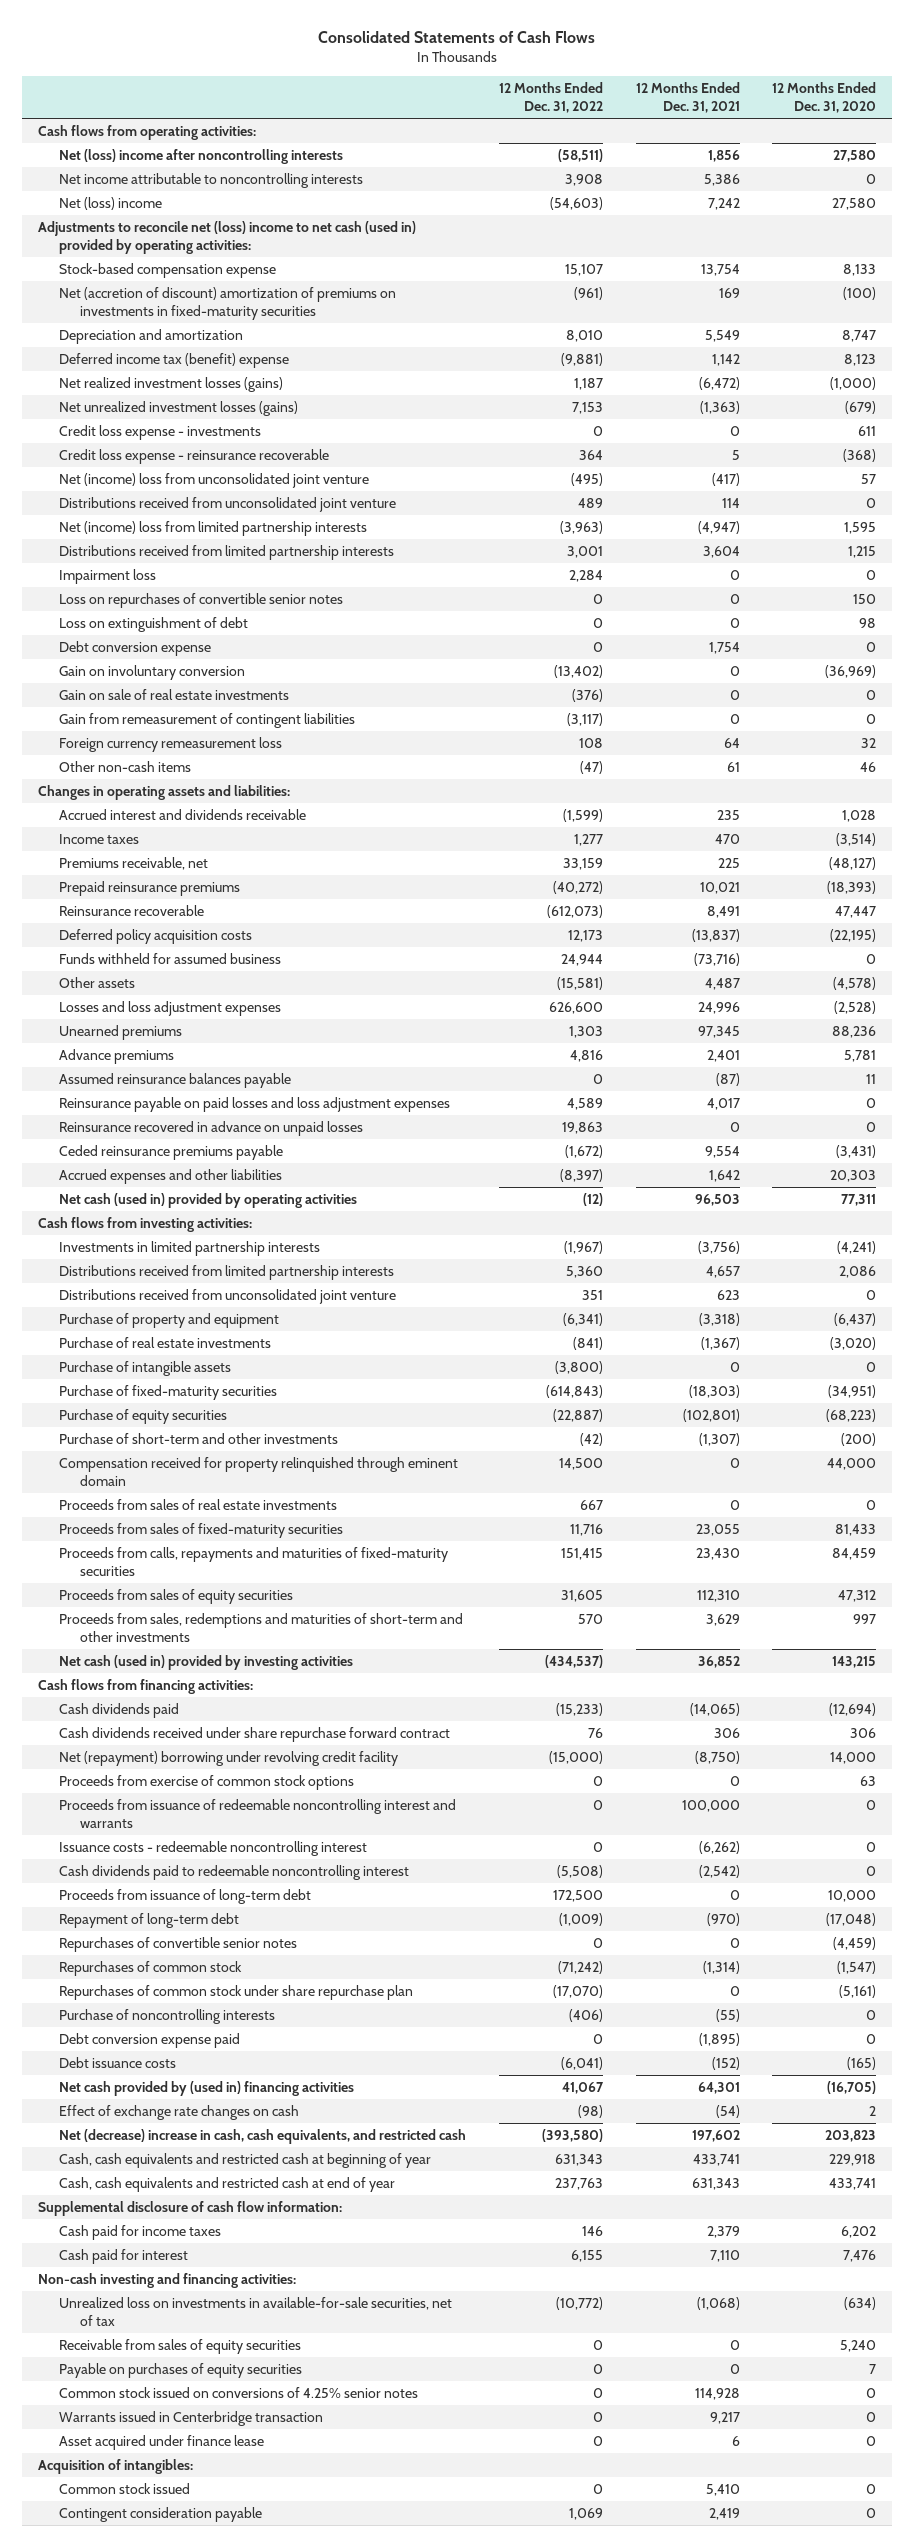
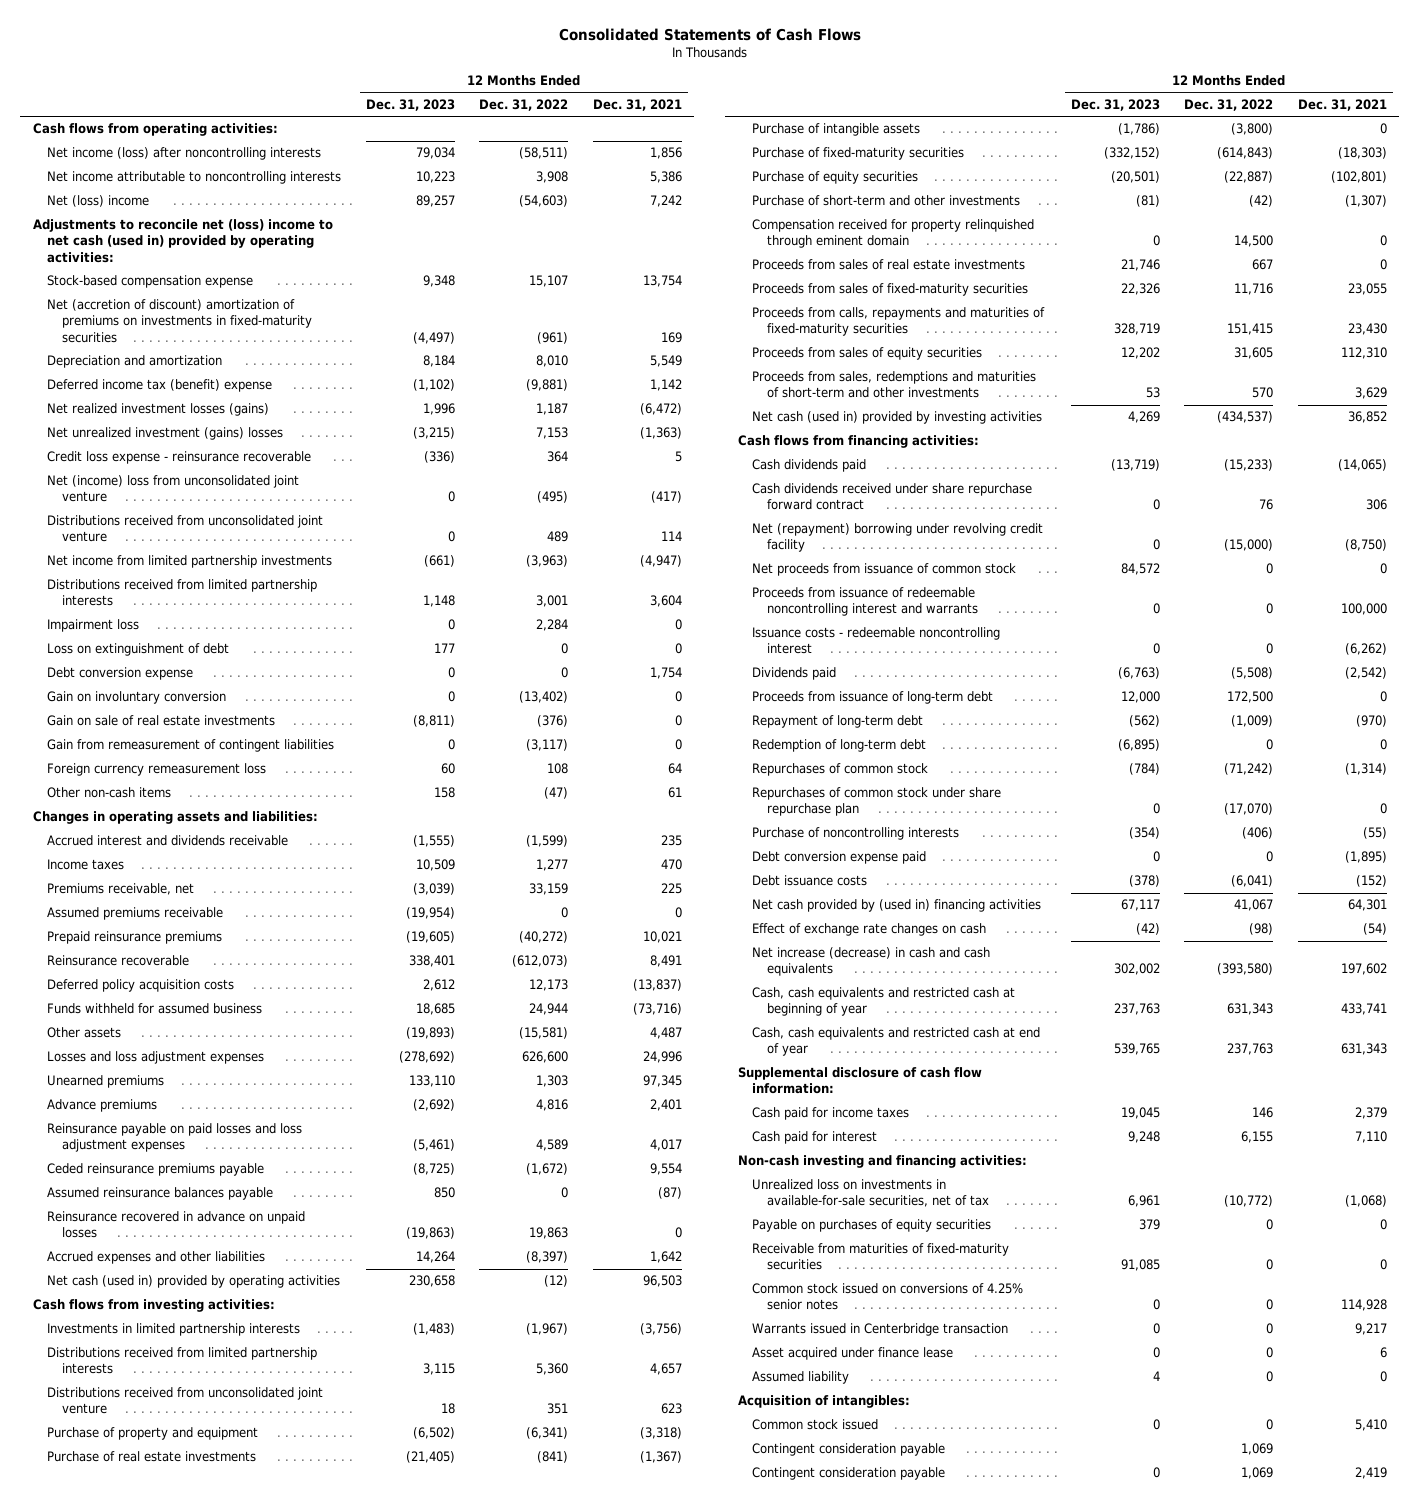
- | 12 Months Ended Dec. 31, 2022 | 12 Months Ended Dec. 31, 2021 | 12 Months Ended Dec. 31, 2020
+ | 12 Months Ended Dec. 31, 2023 | 12 Months Ended Dec. 31, 2022 | 12 Months Ended Dec. 31, 2021
- Net (loss) income after noncontrolling interests | (58,511) | 1,856 | 27,580
+ Net income (loss) after noncontrolling interests | 79,034 | (58,511) | 1,856
- Net unrealized investment losses (gains) | 7,153 | (1,363) | (679)
- Credit loss expense - investments | 0 | 0 | 611
+ Net unrealized investment (gains) losses | (3,215) | 7,153 | (1,363)
- Net (income) loss from limited partnership interests | (3,963) | (4,947) | 1,595
+ Net income from limited partnership investments | (661) | (3,963) | (4,947)
- Loss on repurchases of convertible senior notes | 0 | 0 | 150
+ Assumed premiums receivable | (19,954) | 0 | 0
moved down: Assumed reinsurance balances payable | 850 | 0 | (87)
moved down: Reinsurance recovered in advance on unpaid losses | (19,863) | 19,863 | 0
- Proceeds from exercise of common stock options | 0 | 0 | 63
+ Net proceeds from issuance of common stock | 84,572 | 0 | 0
- Cash dividends paid to redeemable noncontrolling interest | (5,508) | (2,542) | 0
+ Dividends paid | (6,763) | (5,508) | (2,542)
- Repurchases of convertible senior notes | 0 | 0 | (4,459)
+ Redemption of long-term debt | (6,895) | 0 | 0
- Net (decrease) increase in cash, cash equivalents, and restricted cash | (393,580) | 197,602 | 203,823
+ Net increase (decrease) in cash and cash equivalents | 302,002 | (393,580) | 197,602
- Receivable from sales of equity securities | 0 | 0 | 5,240
+ Receivable from maturities of fixed-maturity securities | 91,085 | 0 | 0
+ Assumed liability | 4 | 0 | 0
+ Contingent consideration payable | | 1,069 |

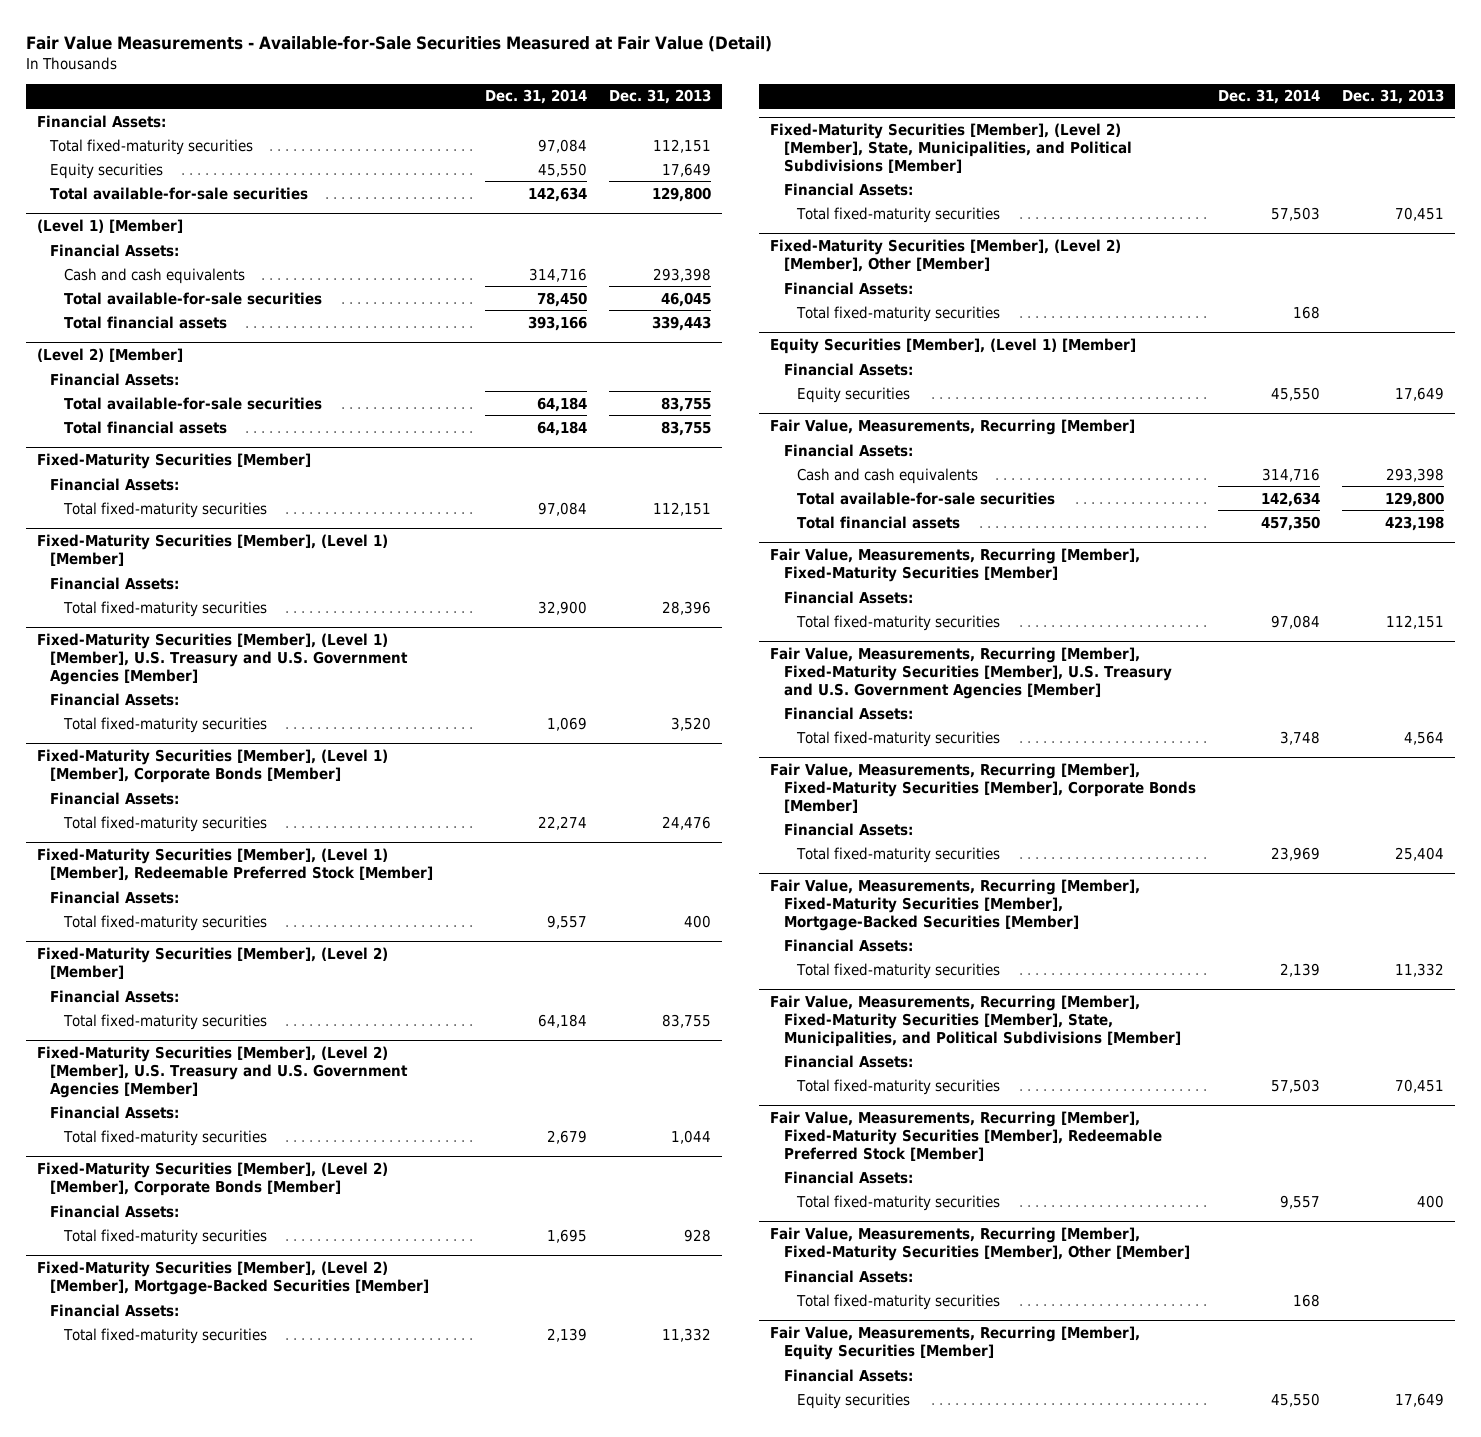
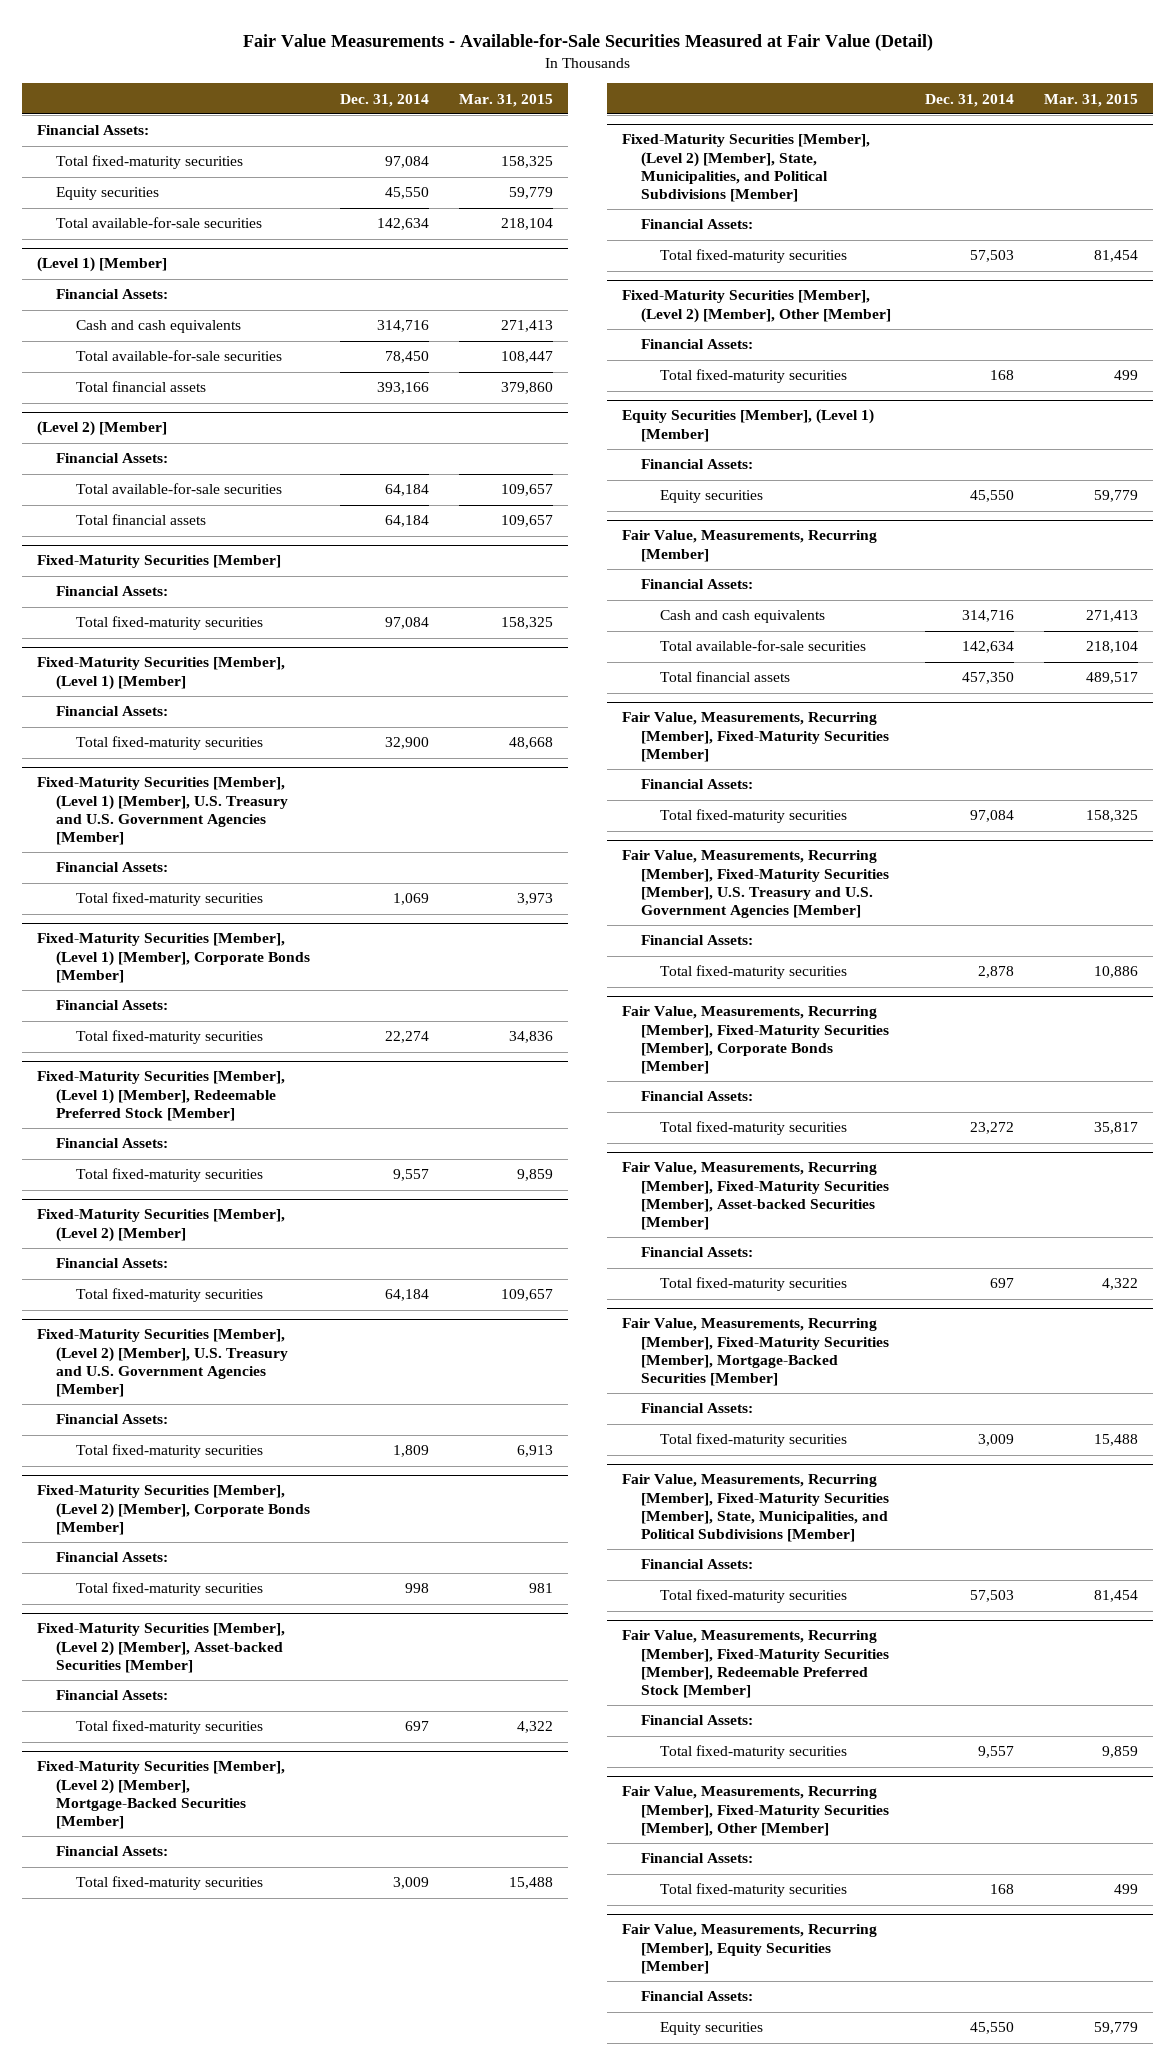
- | Dec. 31, 2014 | Dec. 31, 2013
+ | Dec. 31, 2014 | Mar. 31, 2015
@ Fixed-Maturity Securities [Member], (Level 2) [Member], U.S. Treasury and U.S. Government Agencies [Member]
- Total fixed-maturity securities | 2,679 | 1,044
+ Total fixed-maturity securities | 1,809 | 6,913
@ Fixed-Maturity Securities [Member], (Level 2) [Member], Corporate Bonds [Member]
- Total fixed-maturity securities | 1,695 | 928
+ Total fixed-maturity securities | 998 | 981
+ Fixed-Maturity Securities [Member], (Level 2) [Member], Asset-backed Securities [Member]
+ Financial Assets:
+ Total fixed-maturity securities | 697 | 4,322
@ Fixed-Maturity Securities [Member], (Level 2) [Member], Mortgage-Backed Securities [Member]
- Total fixed-maturity securities | 2,139 | 11,332
+ Total fixed-maturity securities | 3,009 | 15,488
@ Fair Value, Measurements, Recurring [Member], Fixed-Maturity Securities [Member], U.S. Treasury and U.S. Government Agencies [Member]
- Total fixed-maturity securities | 3,748 | 4,564
+ Total fixed-maturity securities | 2,878 | 10,886
@ Fair Value, Measurements, Recurring [Member], Fixed-Maturity Securities [Member], Corporate Bonds [Member]
- Total fixed-maturity securities | 23,969 | 25,404
+ Total fixed-maturity securities | 23,272 | 35,817
+ Fair Value, Measurements, Recurring [Member], Fixed-Maturity Securities [Member], Asset-backed Securities [Member]
+ Financial Assets:
+ Total fixed-maturity securities | 697 | 4,322
@ Fair Value, Measurements, Recurring [Member], Fixed-Maturity Securities [Member], Mortgage-Backed Securities [Member]
- Total fixed-maturity securities | 2,139 | 11,332
+ Total fixed-maturity securities | 3,009 | 15,488

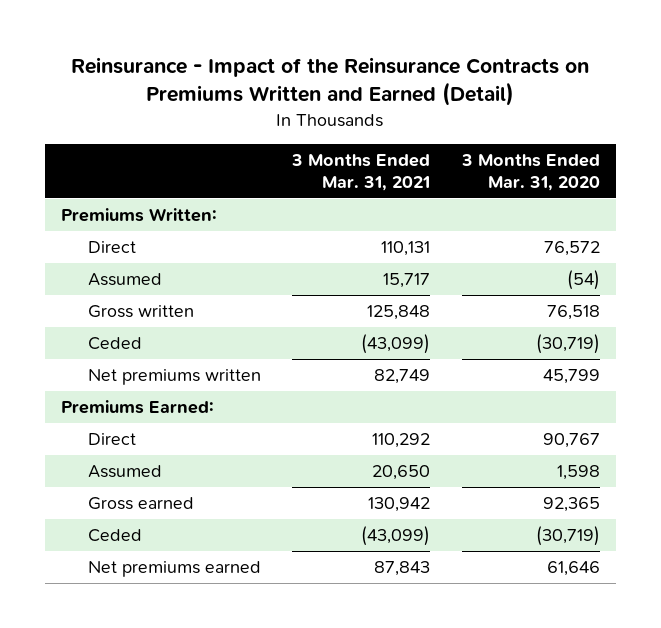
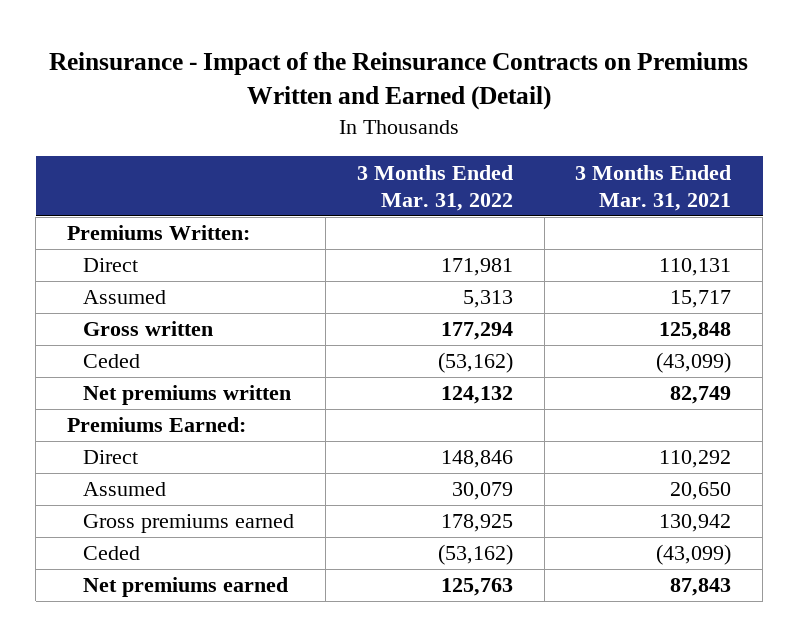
- | 3 Months Ended Mar. 31, 2021 | 3 Months Ended Mar. 31, 2020
+ | 3 Months Ended Mar. 31, 2022 | 3 Months Ended Mar. 31, 2021
- Gross earned | 130,942 | 92,365
+ Gross premiums earned | 178,925 | 130,942

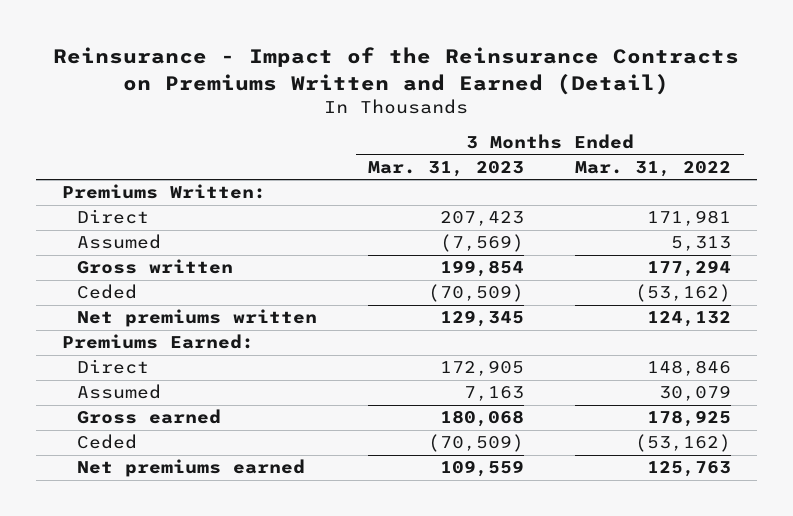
- | 3 Months Ended Mar. 31, 2022 | 3 Months Ended Mar. 31, 2021
+ | 3 Months Ended Mar. 31, 2023 | 3 Months Ended Mar. 31, 2022
- Gross premiums earned | 178,925 | 130,942
+ Gross earned | 180,068 | 178,925

